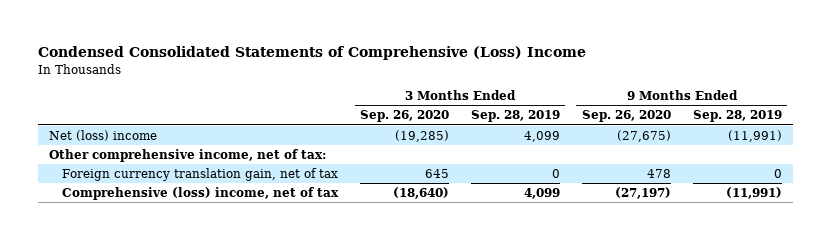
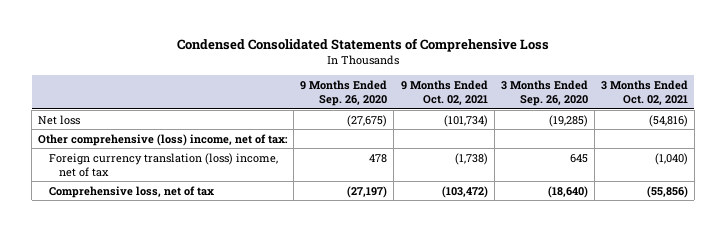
- Condensed Consolidated Statements of Comprehensive (Loss) Income
+ Condensed Consolidated Statements of Comprehensive Loss
- | 3 Months Ended Sep. 26, 2020 | 3 Months Ended Sep. 28, 2019 | 9 Months Ended Sep. 26, 2020 | 9 Months Ended Sep. 28, 2019
+ | 9 Months Ended Sep. 26, 2020 | 9 Months Ended Oct. 02, 2021 | 3 Months Ended Sep. 26, 2020 | 3 Months Ended Oct. 02, 2021
- Net (loss) income | (19,285) | 4,099 | (27,675) | (11,991)
- Other comprehensive income, net of tax:
- Foreign currency translation gain, net of tax | 645 | 0 | 478 | 0
- Comprehensive (loss) income, net of tax | (18,640) | 4,099 | (27,197) | (11,991)
+ Net loss | (27,675) | (101,734) | (19,285) | (54,816)
+ Other comprehensive (loss) income, net of tax:
+ Foreign currency translation (loss) income, net of tax | 478 | (1,738) | 645 | (1,040)
+ Comprehensive loss, net of tax | (27,197) | (103,472) | (18,640) | (55,856)

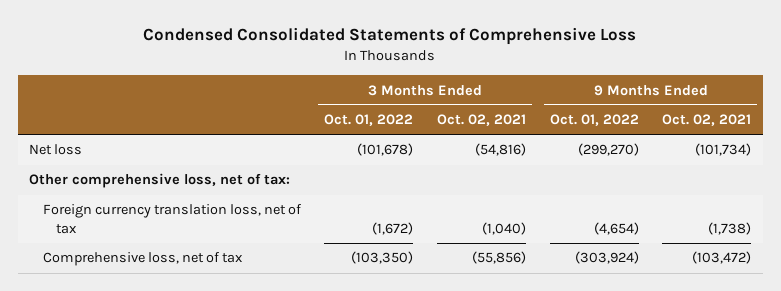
- | 9 Months Ended Sep. 26, 2020 | 9 Months Ended Oct. 02, 2021 | 3 Months Ended Sep. 26, 2020 | 3 Months Ended Oct. 02, 2021
+ | 3 Months Ended Oct. 01, 2022 | 3 Months Ended Oct. 02, 2021 | 9 Months Ended Oct. 01, 2022 | 9 Months Ended Oct. 02, 2021
- Other comprehensive (loss) income, net of tax:
- Foreign currency translation (loss) income, net of tax | 478 | (1,738) | 645 | (1,040)
+ Other comprehensive loss, net of tax:
+ Foreign currency translation loss, net of tax | (1,672) | (1,040) | (4,654) | (1,738)

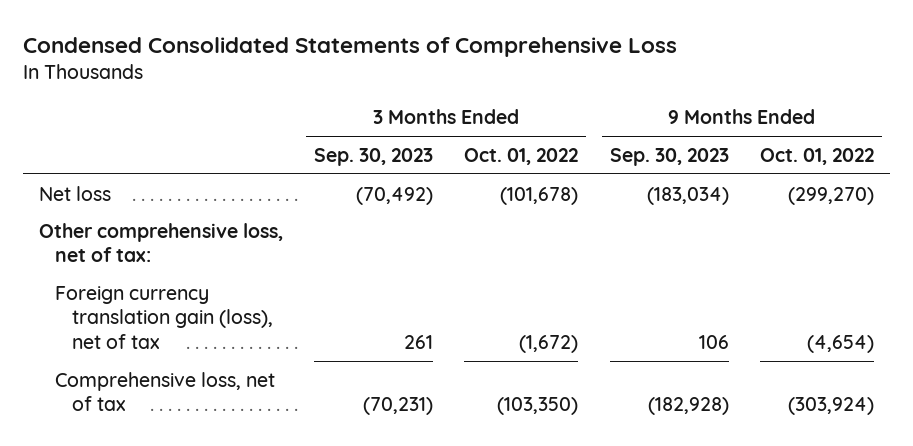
- | 3 Months Ended Oct. 01, 2022 | 3 Months Ended Oct. 02, 2021 | 9 Months Ended Oct. 01, 2022 | 9 Months Ended Oct. 02, 2021
+ | 3 Months Ended Sep. 30, 2023 | 3 Months Ended Oct. 01, 2022 | 9 Months Ended Sep. 30, 2023 | 9 Months Ended Oct. 01, 2022
- Foreign currency translation loss, net of tax | (1,672) | (1,040) | (4,654) | (1,738)
+ Foreign currency translation gain (loss), net of tax | 261 | (1,672) | 106 | (4,654)

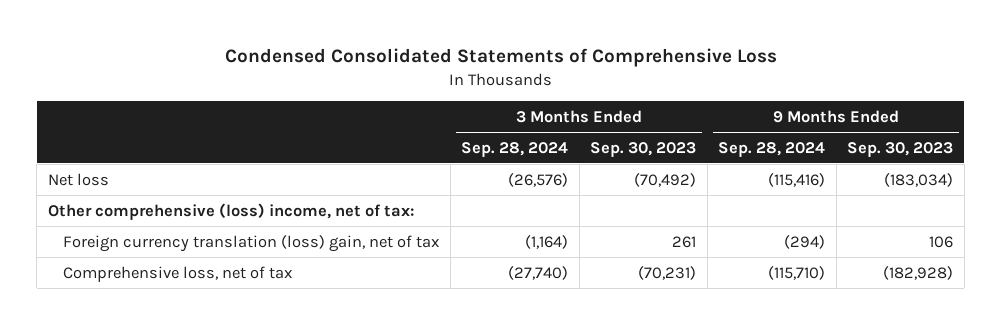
- | 3 Months Ended Sep. 30, 2023 | 3 Months Ended Oct. 01, 2022 | 9 Months Ended Sep. 30, 2023 | 9 Months Ended Oct. 01, 2022
+ | 3 Months Ended Sep. 28, 2024 | 3 Months Ended Sep. 30, 2023 | 9 Months Ended Sep. 28, 2024 | 9 Months Ended Sep. 30, 2023
- Other comprehensive loss, net of tax:
- Foreign currency translation gain (loss), net of tax | 261 | (1,672) | 106 | (4,654)
+ Other comprehensive (loss) income, net of tax:
+ Foreign currency translation (loss) gain, net of tax | (1,164) | 261 | (294) | 106

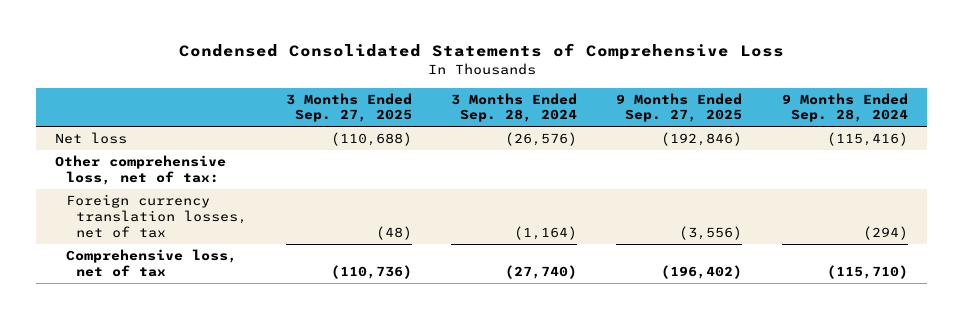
- | 3 Months Ended Sep. 28, 2024 | 3 Months Ended Sep. 30, 2023 | 9 Months Ended Sep. 28, 2024 | 9 Months Ended Sep. 30, 2023
+ | 3 Months Ended Sep. 27, 2025 | 3 Months Ended Sep. 28, 2024 | 9 Months Ended Sep. 27, 2025 | 9 Months Ended Sep. 28, 2024
- Other comprehensive (loss) income, net of tax:
- Foreign currency translation (loss) gain, net of tax | (1,164) | 261 | (294) | 106
+ Other comprehensive loss, net of tax:
+ Foreign currency translation losses, net of tax | (48) | (1,164) | (3,556) | (294)

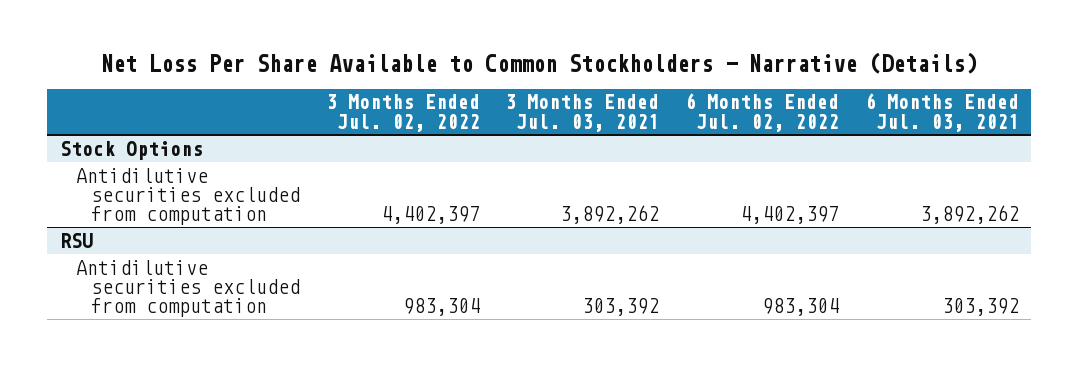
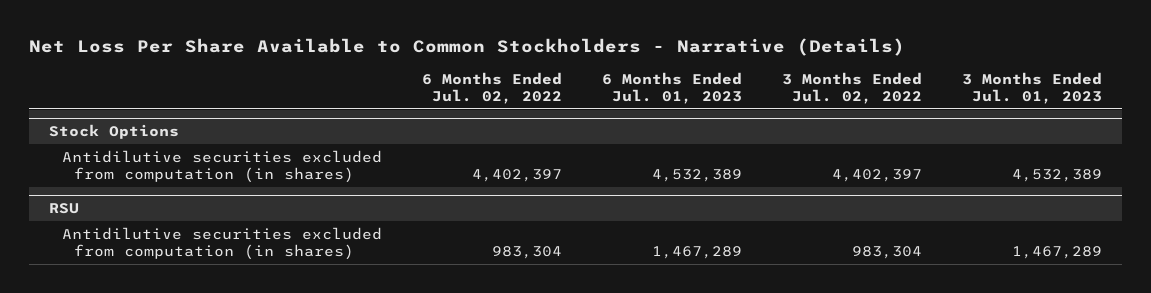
- | 3 Months Ended Jul. 02, 2022 | 3 Months Ended Jul. 03, 2021 | 6 Months Ended Jul. 02, 2022 | 6 Months Ended Jul. 03, 2021
+ | 6 Months Ended Jul. 02, 2022 | 6 Months Ended Jul. 01, 2023 | 3 Months Ended Jul. 02, 2022 | 3 Months Ended Jul. 01, 2023
@ Stock Options
- Antidilutive securities excluded from computation | 4,402,397 | 3,892,262 | 4,402,397 | 3,892,262
+ Antidilutive securities excluded from computation (in shares) | 4,402,397 | 4,532,389 | 4,402,397 | 4,532,389
@ RSU
- Antidilutive securities excluded from computation | 983,304 | 303,392 | 983,304 | 303,392
+ Antidilutive securities excluded from computation (in shares) | 983,304 | 1,467,289 | 983,304 | 1,467,289

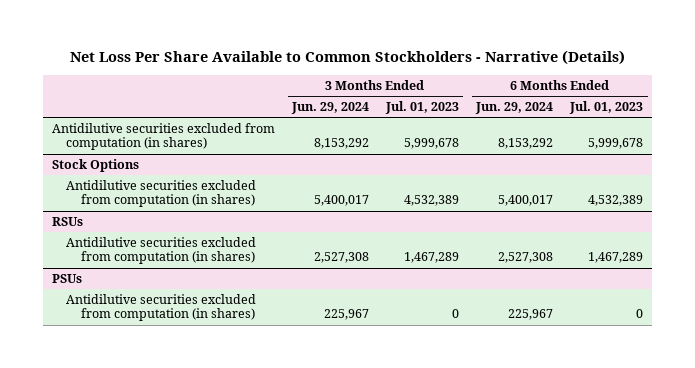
- | 6 Months Ended Jul. 02, 2022 | 6 Months Ended Jul. 01, 2023 | 3 Months Ended Jul. 02, 2022 | 3 Months Ended Jul. 01, 2023
+ | 3 Months Ended Jun. 29, 2024 | 3 Months Ended Jul. 01, 2023 | 6 Months Ended Jun. 29, 2024 | 6 Months Ended Jul. 01, 2023
+ Antidilutive securities excluded from computation (in shares) | 8,153,292 | 5,999,678 | 8,153,292 | 5,999,678
- RSU
+ RSUs
+ PSUs
+ Antidilutive securities excluded from computation (in shares) | 225,967 | 0 | 225,967 | 0

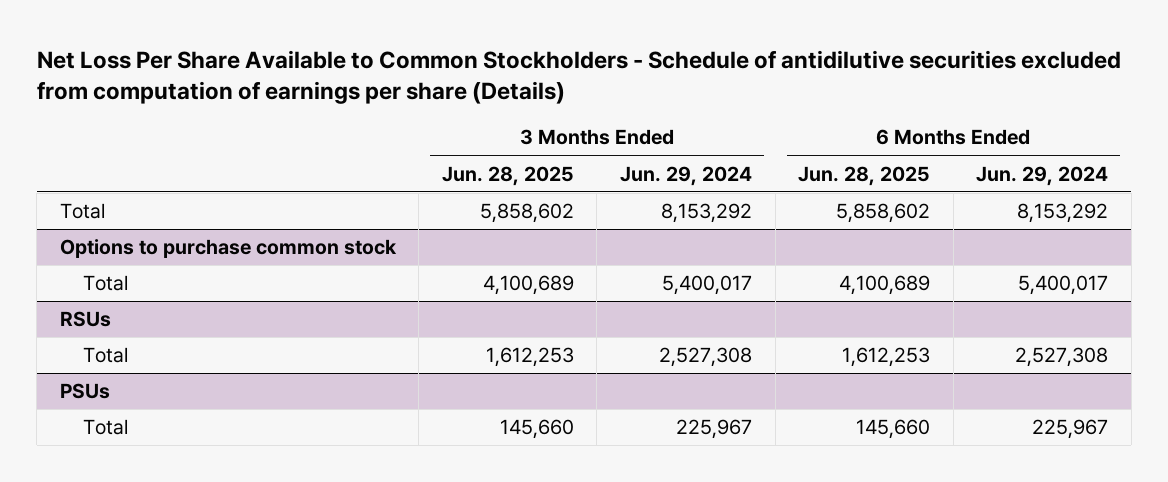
- Net Loss Per Share Available to Common Stockholders - Narrative (Details)
+ Net Loss Per Share Available to Common Stockholders - Schedule of antidilutive securities excluded from computation of earnings per share (Details)
- | 3 Months Ended Jun. 29, 2024 | 3 Months Ended Jul. 01, 2023 | 6 Months Ended Jun. 29, 2024 | 6 Months Ended Jul. 01, 2023
+ | 3 Months Ended Jun. 28, 2025 | 3 Months Ended Jun. 29, 2024 | 6 Months Ended Jun. 28, 2025 | 6 Months Ended Jun. 29, 2024
- Antidilutive securities excluded from computation (in shares) | 8,153,292 | 5,999,678 | 8,153,292 | 5,999,678
- Stock Options
- Antidilutive securities excluded from computation (in shares) | 5,400,017 | 4,532,389 | 5,400,017 | 4,532,389
+ Total | 5,858,602 | 8,153,292 | 5,858,602 | 8,153,292
+ Options to purchase common stock
+ Total | 4,100,689 | 5,400,017 | 4,100,689 | 5,400,017
@ RSUs
- Antidilutive securities excluded from computation (in shares) | 2,527,308 | 1,467,289 | 2,527,308 | 1,467,289
+ Total | 1,612,253 | 2,527,308 | 1,612,253 | 2,527,308
@ PSUs
- Antidilutive securities excluded from computation (in shares) | 225,967 | 0 | 225,967 | 0
+ Total | 145,660 | 225,967 | 145,660 | 225,967

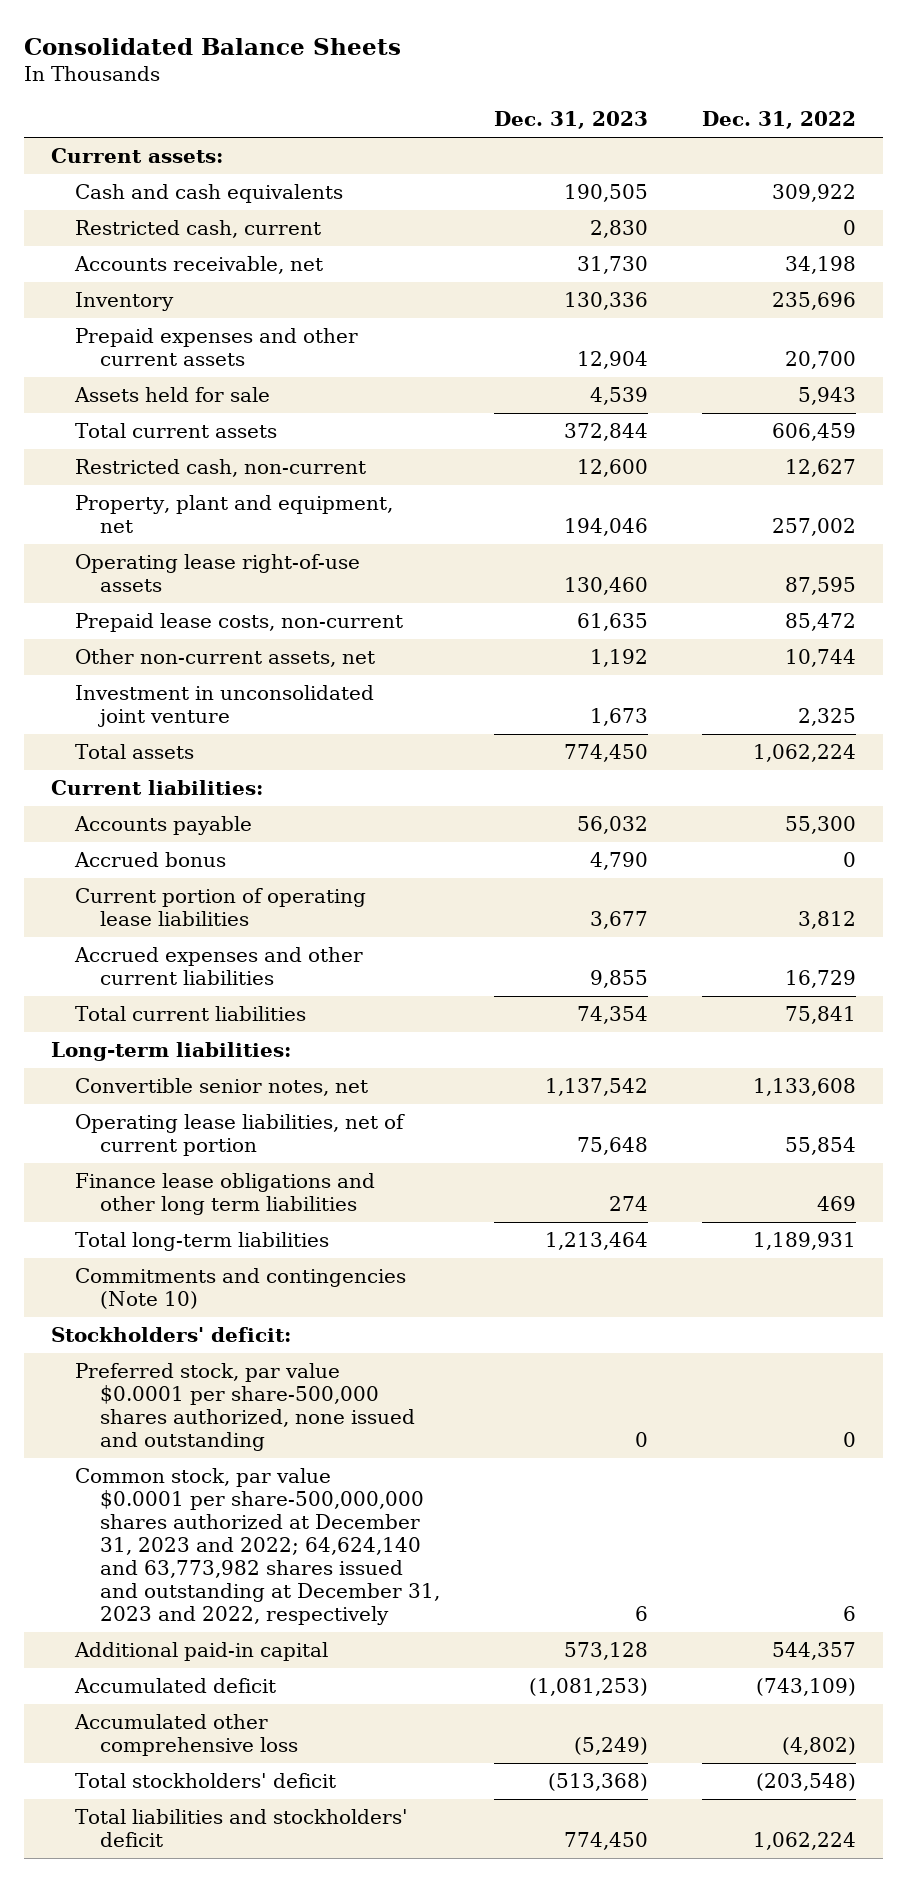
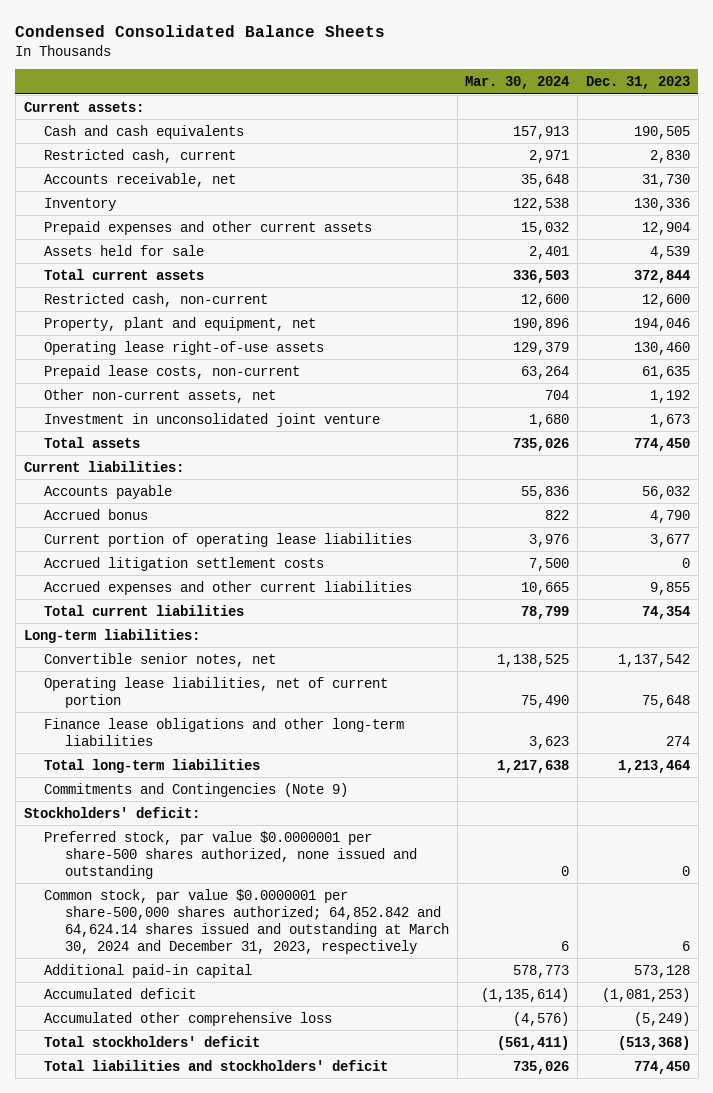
- Consolidated Balance Sheets
+ Condensed Consolidated Balance Sheets
- | Dec. 31, 2023 | Dec. 31, 2022
+ | Mar. 30, 2024 | Dec. 31, 2023
+ Accrued litigation settlement costs | 7,500 | 0
- Finance lease obligations and other long term liabilities | 274 | 469
+ Finance lease obligations and other long-term liabilities | 3,623 | 274
- Commitments and contingencies (Note 10)
+ Commitments and Contingencies (Note 9)
- Preferred stock, par value $0.0001 per share-500,000 shares authorized, none issued and outstanding | 0 | 0
- Common stock, par value $0.0001 per share-500,000,000 shares authorized at December 31, 2023 and 2022; 64,624,140 and 63,773,982 shares issued and outstanding at December 31, 2023 and 2022, respectively | 6 | 6
+ Preferred stock, par value $0.0000001 per share-500 shares authorized, none issued and outstanding | 0 | 0
+ Common stock, par value $0.0000001 per share-500,000 shares authorized; 64,852.842 and 64,624.14 shares issued and outstanding at March 30, 2024 and December 31, 2023, respectively | 6 | 6

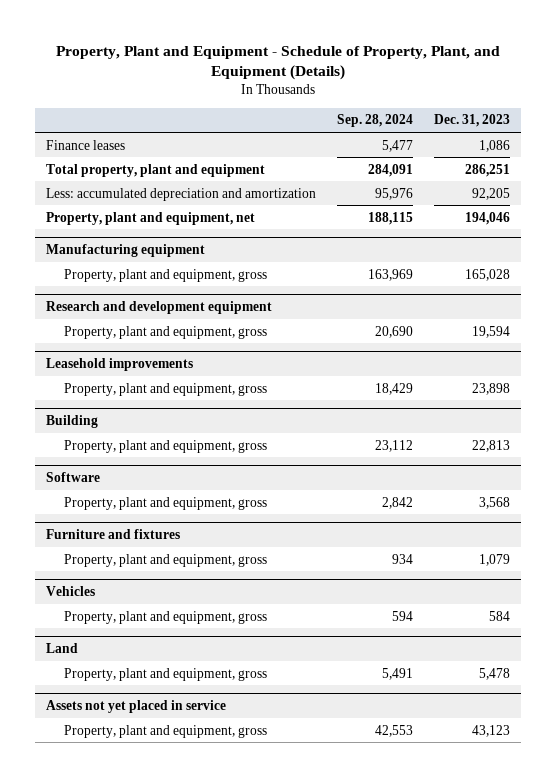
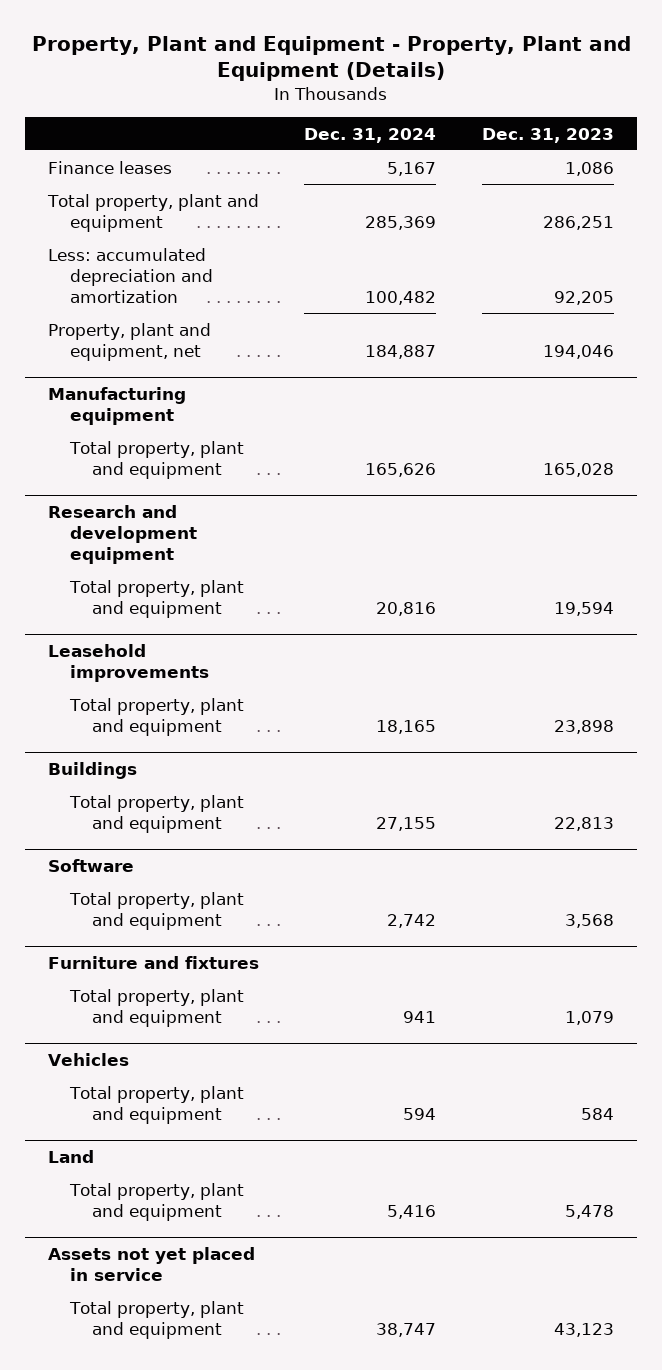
- Property, Plant and Equipment - Schedule of Property, Plant, and Equipment (Details)
+ Property, Plant and Equipment - Property, Plant and Equipment (Details)
- | Sep. 28, 2024 | Dec. 31, 2023
+ | Dec. 31, 2024 | Dec. 31, 2023
@ Manufacturing equipment
- Property, plant and equipment, gross | 163,969 | 165,028
+ Total property, plant and equipment | 165,626 | 165,028
@ Research and development equipment
- Property, plant and equipment, gross | 20,690 | 19,594
+ Total property, plant and equipment | 20,816 | 19,594
@ Leasehold improvements
- Property, plant and equipment, gross | 18,429 | 23,898
- Building
- Property, plant and equipment, gross | 23,112 | 22,813
@ Leasehold improvements
+ Total property, plant and equipment | 18,165 | 23,898
+ Buildings
+ Total property, plant and equipment | 27,155 | 22,813
@ Software
- Property, plant and equipment, gross | 2,842 | 3,568
+ Total property, plant and equipment | 2,742 | 3,568
@ Furniture and fixtures
- Property, plant and equipment, gross | 934 | 1,079
+ Total property, plant and equipment | 941 | 1,079
@ Vehicles
- Property, plant and equipment, gross | 594 | 584
+ Total property, plant and equipment | 594 | 584
@ Land
- Property, plant and equipment, gross | 5,491 | 5,478
+ Total property, plant and equipment | 5,416 | 5,478
@ Assets not yet placed in service
- Property, plant and equipment, gross | 42,553 | 43,123
+ Total property, plant and equipment | 38,747 | 43,123

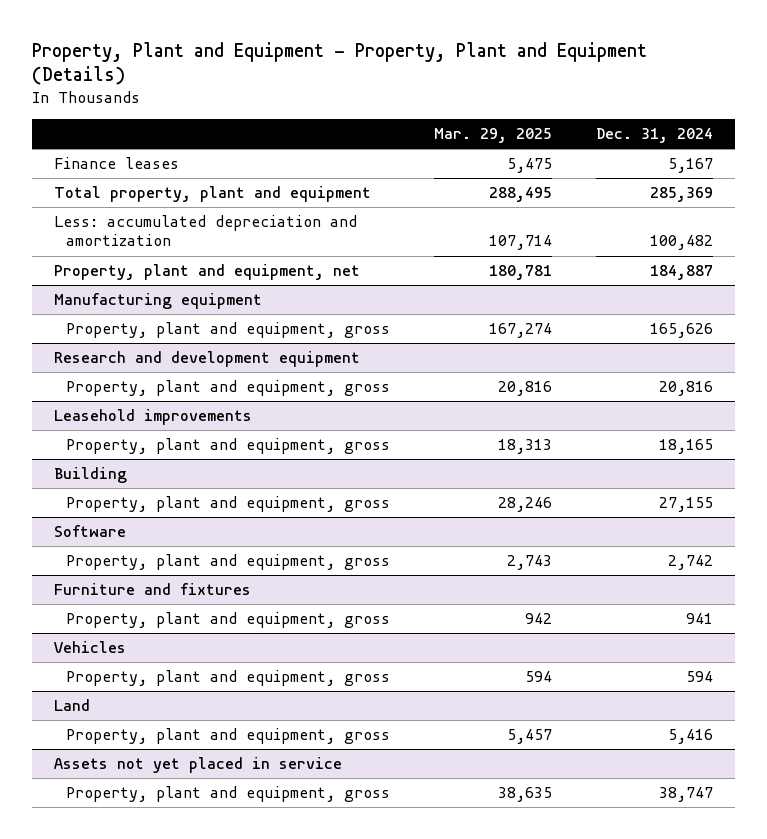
- | Dec. 31, 2024 | Dec. 31, 2023
+ | Mar. 29, 2025 | Dec. 31, 2024
@ Manufacturing equipment
- Total property, plant and equipment | 165,626 | 165,028
+ Property, plant and equipment, gross | 167,274 | 165,626
@ Research and development equipment
- Total property, plant and equipment | 20,816 | 19,594
+ Property, plant and equipment, gross | 20,816 | 20,816
@ Leasehold improvements
- Total property, plant and equipment | 18,165 | 23,898
- Buildings
- Total property, plant and equipment | 27,155 | 22,813
@ Leasehold improvements
+ Property, plant and equipment, gross | 18,313 | 18,165
+ Building
+ Property, plant and equipment, gross | 28,246 | 27,155
@ Software
- Total property, plant and equipment | 2,742 | 3,568
+ Property, plant and equipment, gross | 2,743 | 2,742
@ Furniture and fixtures
- Total property, plant and equipment | 941 | 1,079
+ Property, plant and equipment, gross | 942 | 941
@ Vehicles
- Total property, plant and equipment | 594 | 584
+ Property, plant and equipment, gross | 594 | 594
@ Land
- Total property, plant and equipment | 5,416 | 5,478
+ Property, plant and equipment, gross | 5,457 | 5,416
@ Assets not yet placed in service
- Total property, plant and equipment | 38,747 | 43,123
+ Property, plant and equipment, gross | 38,635 | 38,747

